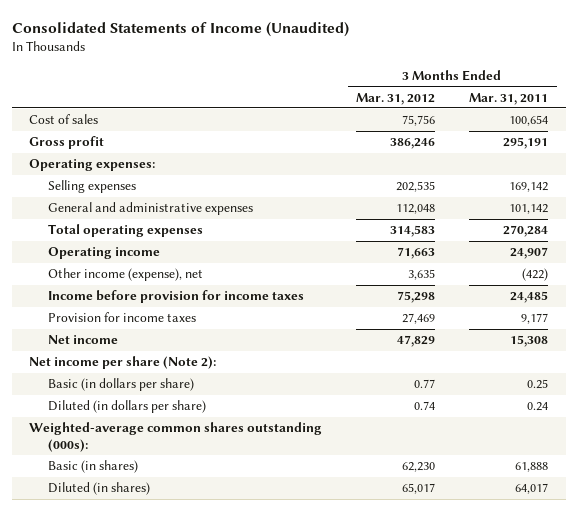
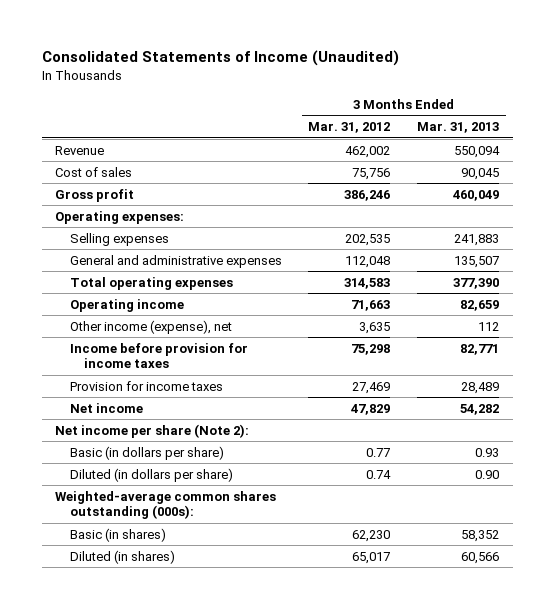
- | 3 Months Ended Mar. 31, 2012 | 3 Months Ended Mar. 31, 2011
+ | 3 Months Ended Mar. 31, 2012 | 3 Months Ended Mar. 31, 2013
+ Revenue | 462,002 | 550,094

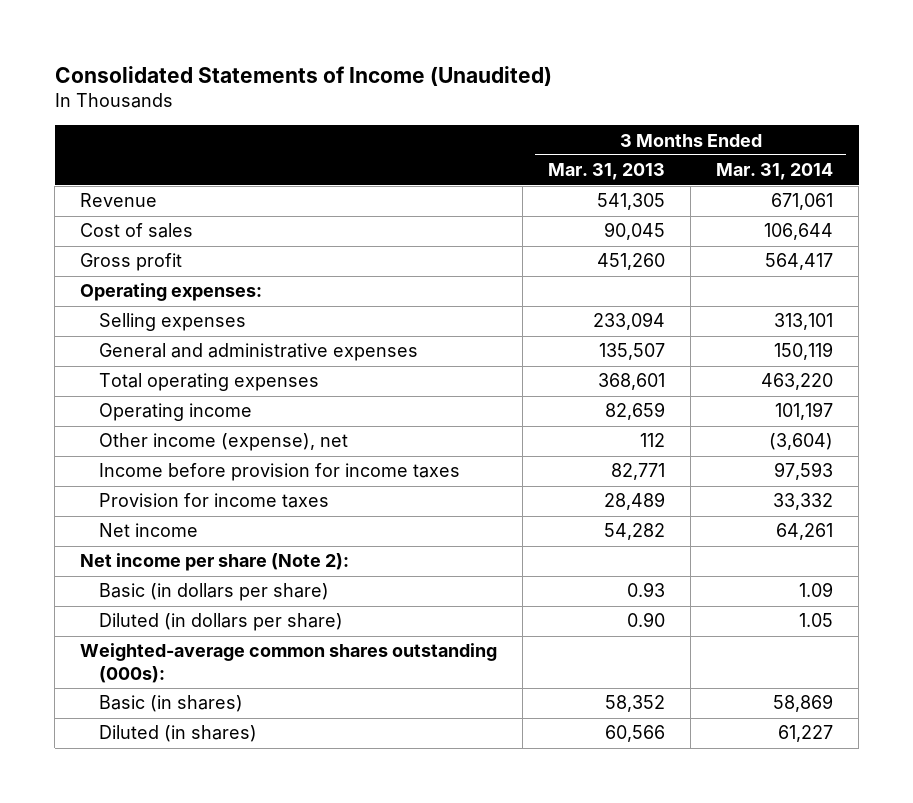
- | 3 Months Ended Mar. 31, 2012 | 3 Months Ended Mar. 31, 2013
+ | 3 Months Ended Mar. 31, 2013 | 3 Months Ended Mar. 31, 2014
- Revenue | 462,002 | 550,094
+ Revenue | 541,305 | 671,061
- Gross profit | 386,246 | 460,049
+ Gross profit | 451,260 | 564,417
- Selling expenses | 202,535 | 241,883
+ Selling expenses | 233,094 | 313,101
- Total operating expenses | 314,583 | 377,390
+ Total operating expenses | 368,601 | 463,220

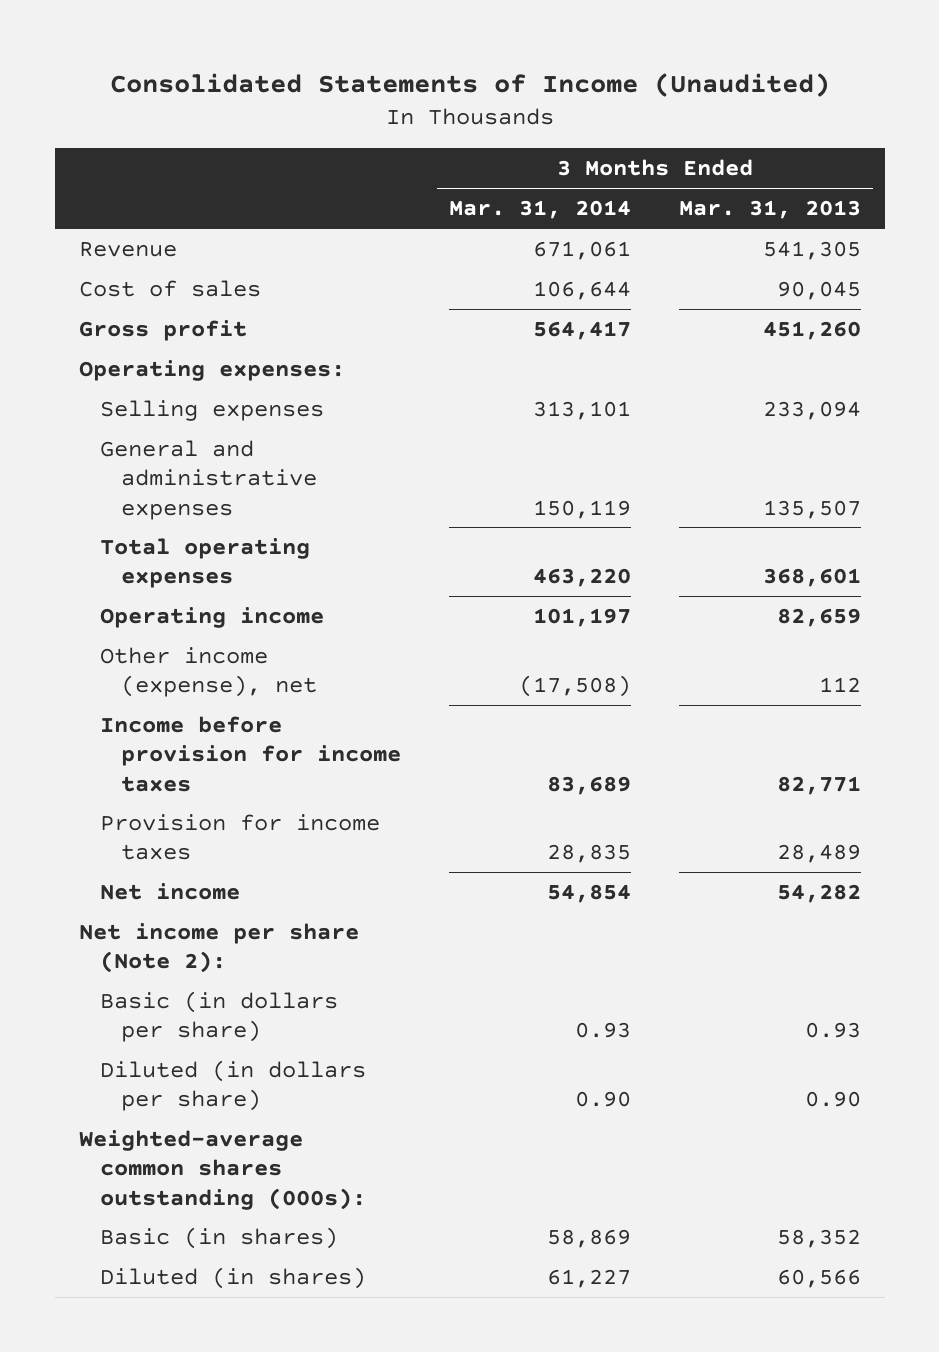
- | 3 Months Ended Mar. 31, 2013 | 3 Months Ended Mar. 31, 2014
+ | 3 Months Ended Mar. 31, 2014 | 3 Months Ended Mar. 31, 2013
- Other income (expense), net | 112 | (3,604)
- Income before provision for income taxes | 82,771 | 97,593
- Provision for income taxes | 28,489 | 33,332
- Net income | 54,282 | 64,261
+ Other income (expense), net | (17,508) | 112
+ Income before provision for income taxes | 83,689 | 82,771
+ Provision for income taxes | 28,835 | 28,489
+ Net income | 54,854 | 54,282
- Basic (in dollars per share) | 0.93 | 1.09
- Diluted (in dollars per share) | 0.90 | 1.05
+ Basic (in dollars per share) | 0.93 | 0.93
+ Diluted (in dollars per share) | 0.90 | 0.90

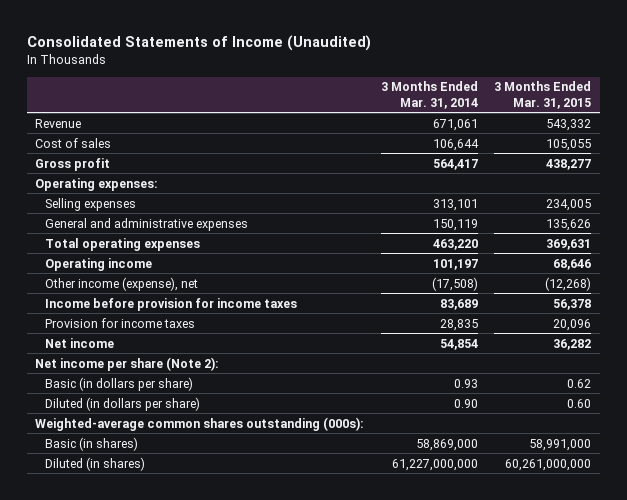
- | 3 Months Ended Mar. 31, 2014 | 3 Months Ended Mar. 31, 2013
+ | 3 Months Ended Mar. 31, 2014 | 3 Months Ended Mar. 31, 2015
- Basic (in shares) | 58,869 | 58,352
- Diluted (in shares) | 61,227 | 60,566
+ Basic (in shares) | 58,869,000 | 58,991,000
+ Diluted (in shares) | 61,227,000,000 | 60,261,000,000

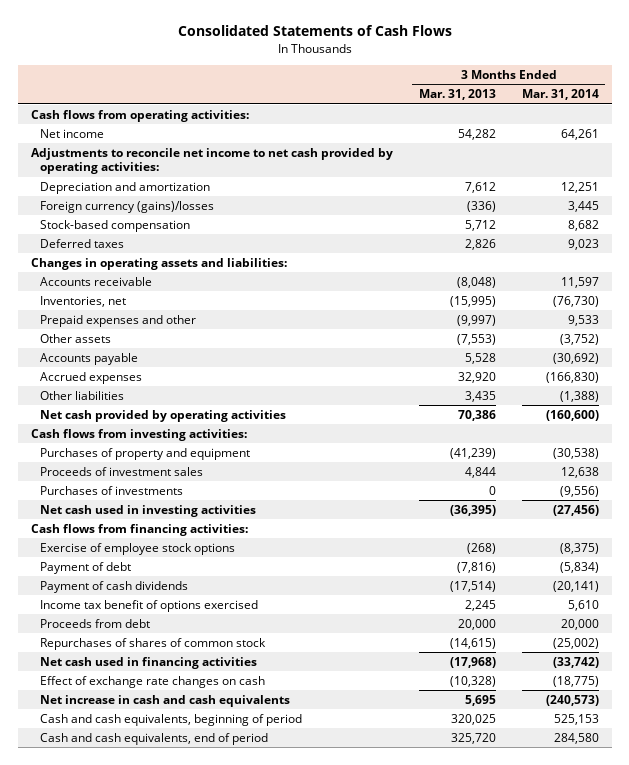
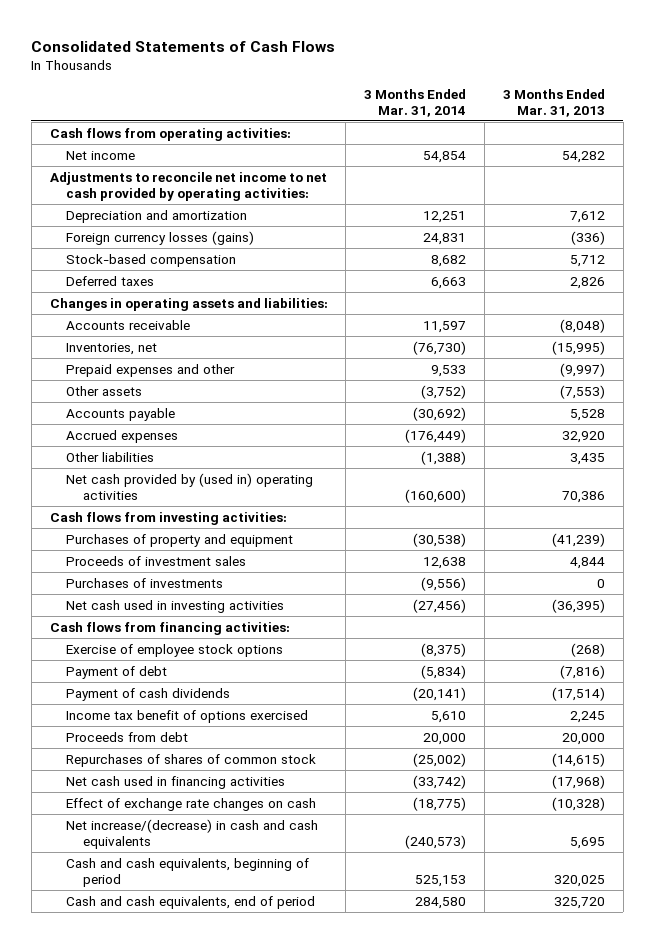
- | 3 Months Ended Mar. 31, 2013 | 3 Months Ended Mar. 31, 2014
+ | 3 Months Ended Mar. 31, 2014 | 3 Months Ended Mar. 31, 2013
- Net income | 54,282 | 64,261
+ Net income | 54,854 | 54,282
- Foreign currency (gains)/losses | (336) | 3,445
+ Foreign currency losses (gains) | 24,831 | (336)
- Deferred taxes | 2,826 | 9,023
+ Deferred taxes | 6,663 | 2,826
- Accrued expenses | 32,920 | (166,830)
+ Accrued expenses | (176,449) | 32,920
- Net cash provided by operating activities | 70,386 | (160,600)
+ Net cash provided by (used in) operating activities | (160,600) | 70,386
- Net increase in cash and cash equivalents | 5,695 | (240,573)
+ Net increase/(decrease) in cash and cash equivalents | (240,573) | 5,695

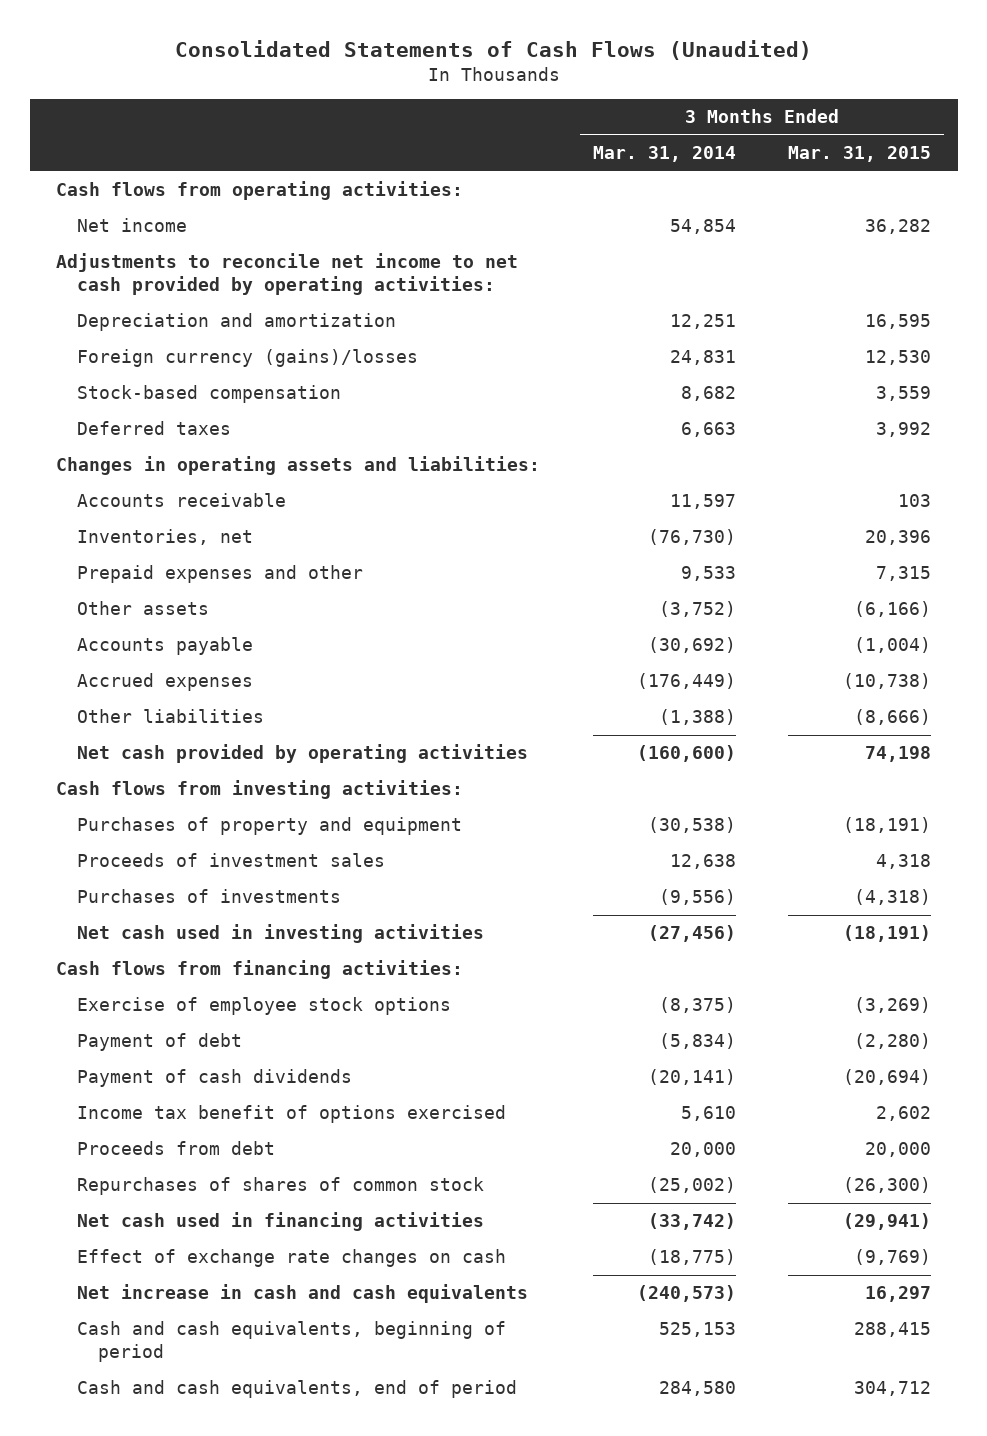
- Consolidated Statements of Cash Flows
+ Consolidated Statements of Cash Flows (Unaudited)
- | 3 Months Ended Mar. 31, 2014 | 3 Months Ended Mar. 31, 2013
+ | 3 Months Ended Mar. 31, 2014 | 3 Months Ended Mar. 31, 2015
- Foreign currency losses (gains) | 24,831 | (336)
+ Foreign currency (gains)/losses | 24,831 | 12,530
- Net cash provided by (used in) operating activities | (160,600) | 70,386
+ Net cash provided by operating activities | (160,600) | 74,198
- Net increase/(decrease) in cash and cash equivalents | (240,573) | 5,695
+ Net increase in cash and cash equivalents | (240,573) | 16,297

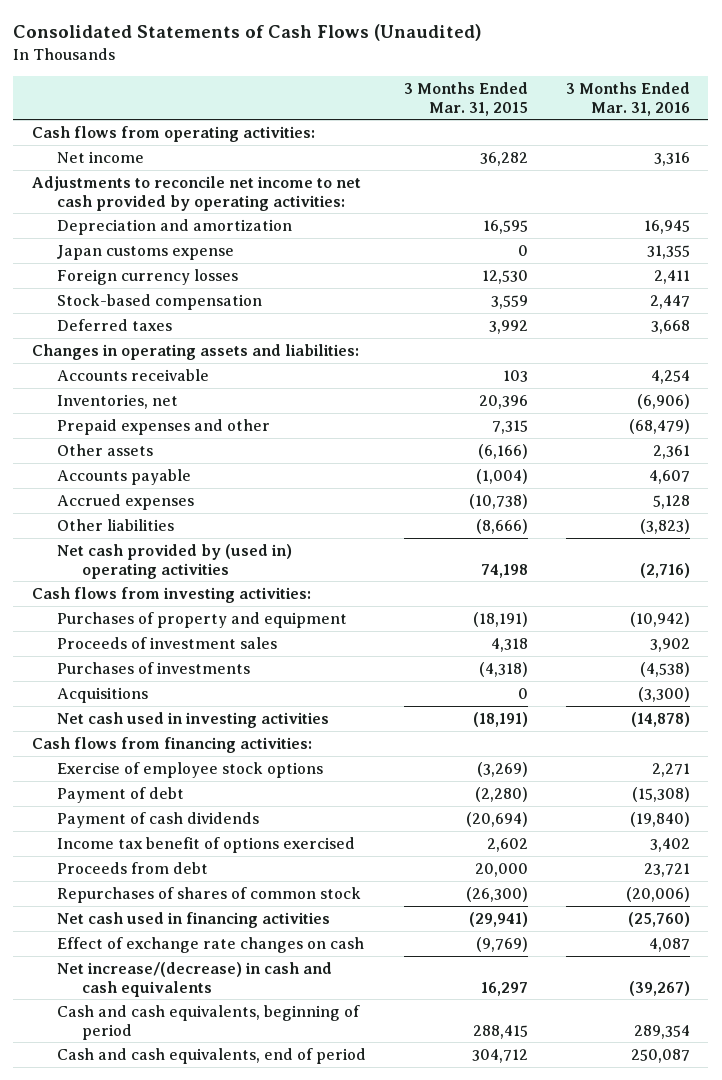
- | 3 Months Ended Mar. 31, 2014 | 3 Months Ended Mar. 31, 2015
+ | 3 Months Ended Mar. 31, 2015 | 3 Months Ended Mar. 31, 2016
- Foreign currency (gains)/losses | 24,831 | 12,530
+ Japan customs expense | 0 | 31,355
+ Foreign currency losses | 12,530 | 2,411
- Net cash provided by operating activities | (160,600) | 74,198
+ Net cash provided by (used in) operating activities | 74,198 | (2,716)
+ Acquisitions | 0 | (3,300)
- Net increase in cash and cash equivalents | (240,573) | 16,297
+ Net increase/(decrease) in cash and cash equivalents | 16,297 | (39,267)

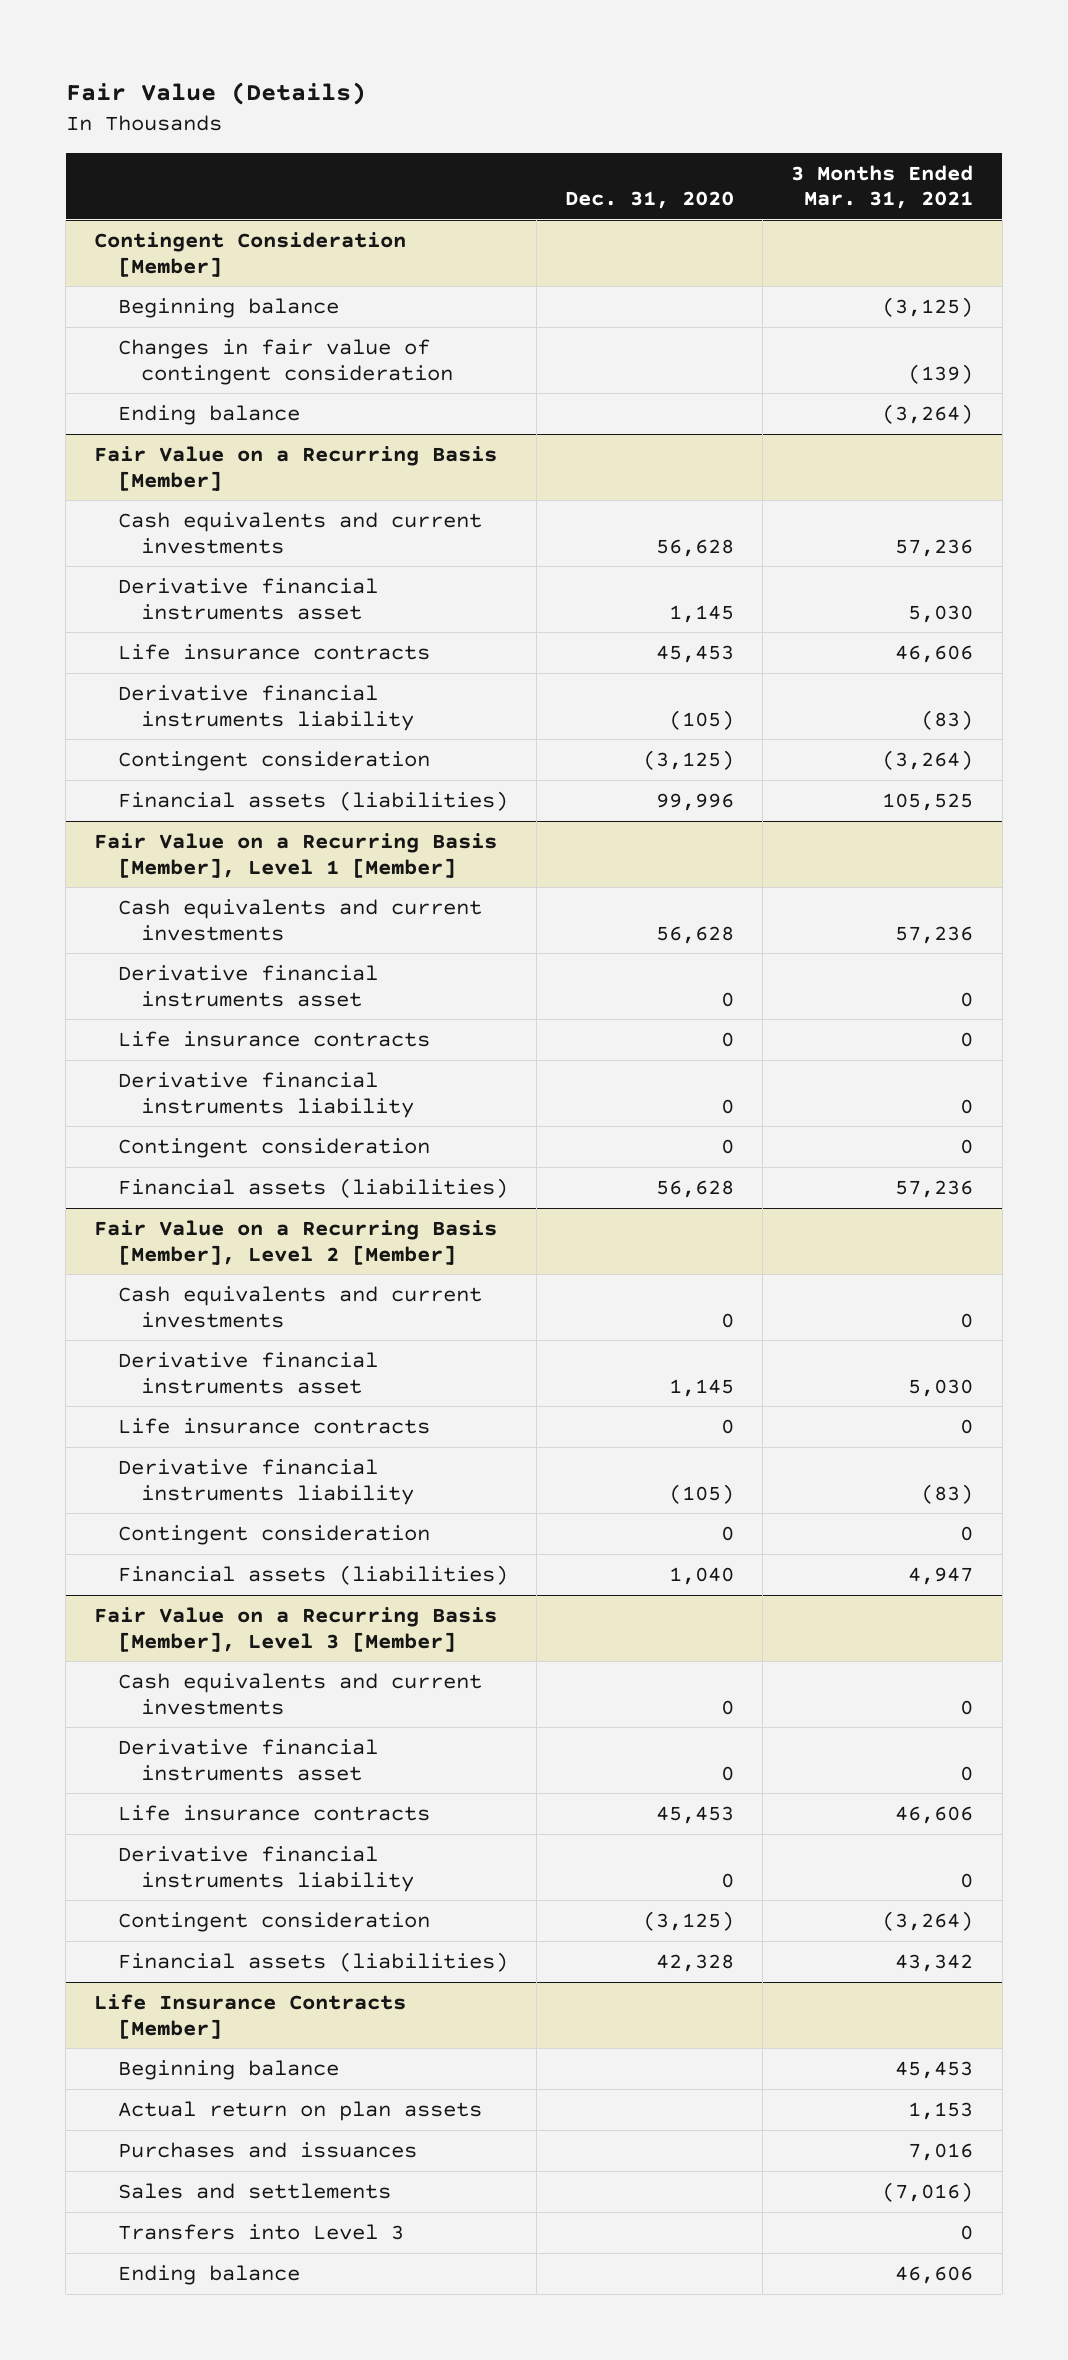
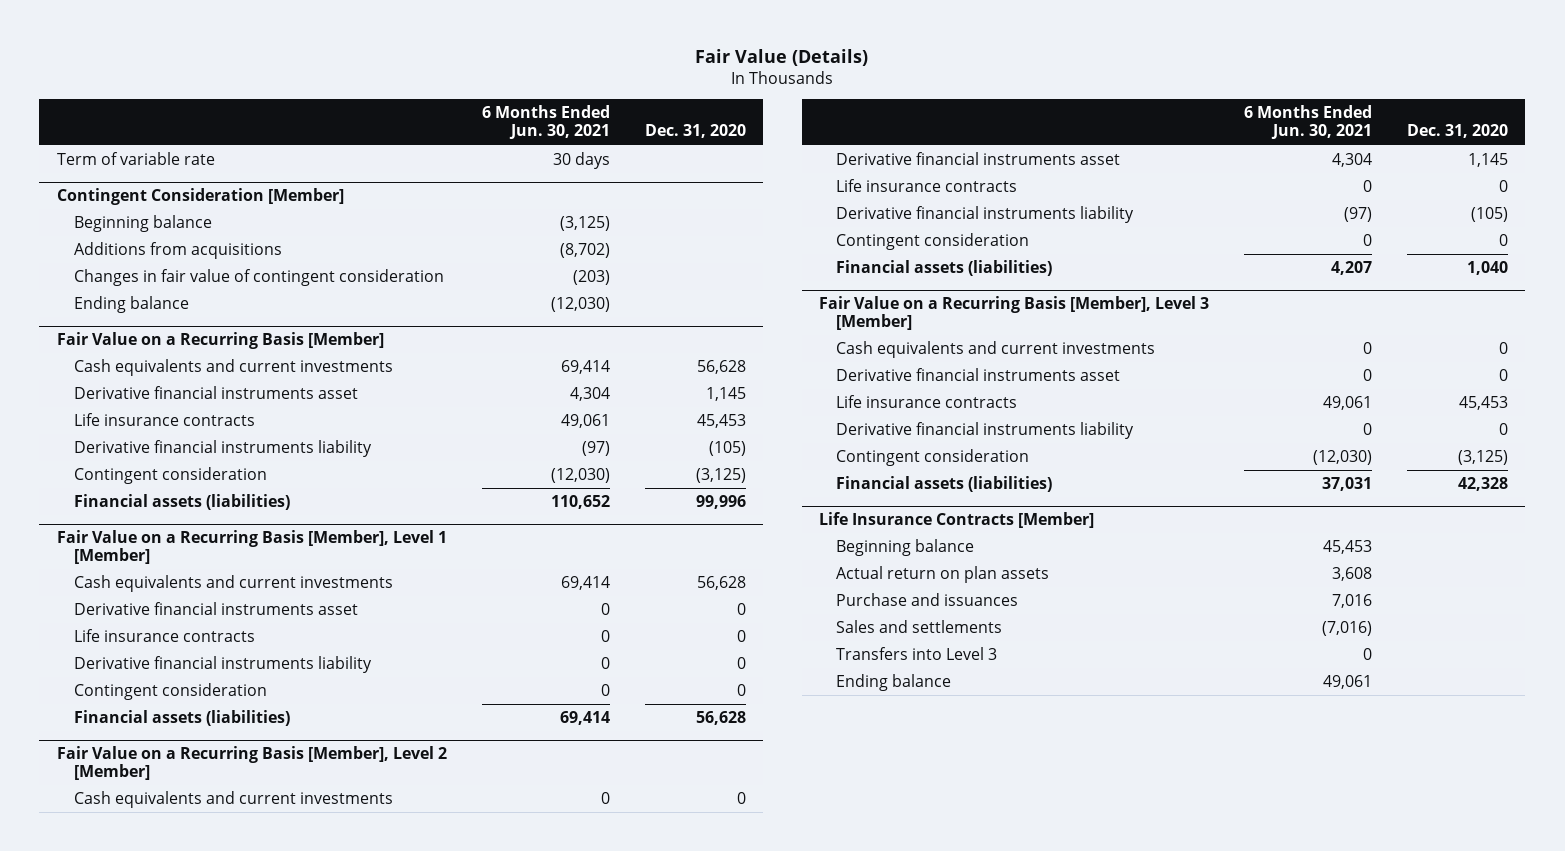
- | Dec. 31, 2020 | 3 Months Ended Mar. 31, 2021
+ | 6 Months Ended Jun. 30, 2021 | Dec. 31, 2020
+ Term of variable rate | 30 days |
@ Contingent Consideration [Member]
+ Additions from acquisitions | (8,702) |
@ Life Insurance Contracts [Member]
- Purchases and issuances | | 7,016
+ Purchase and issuances | 7,016 |

